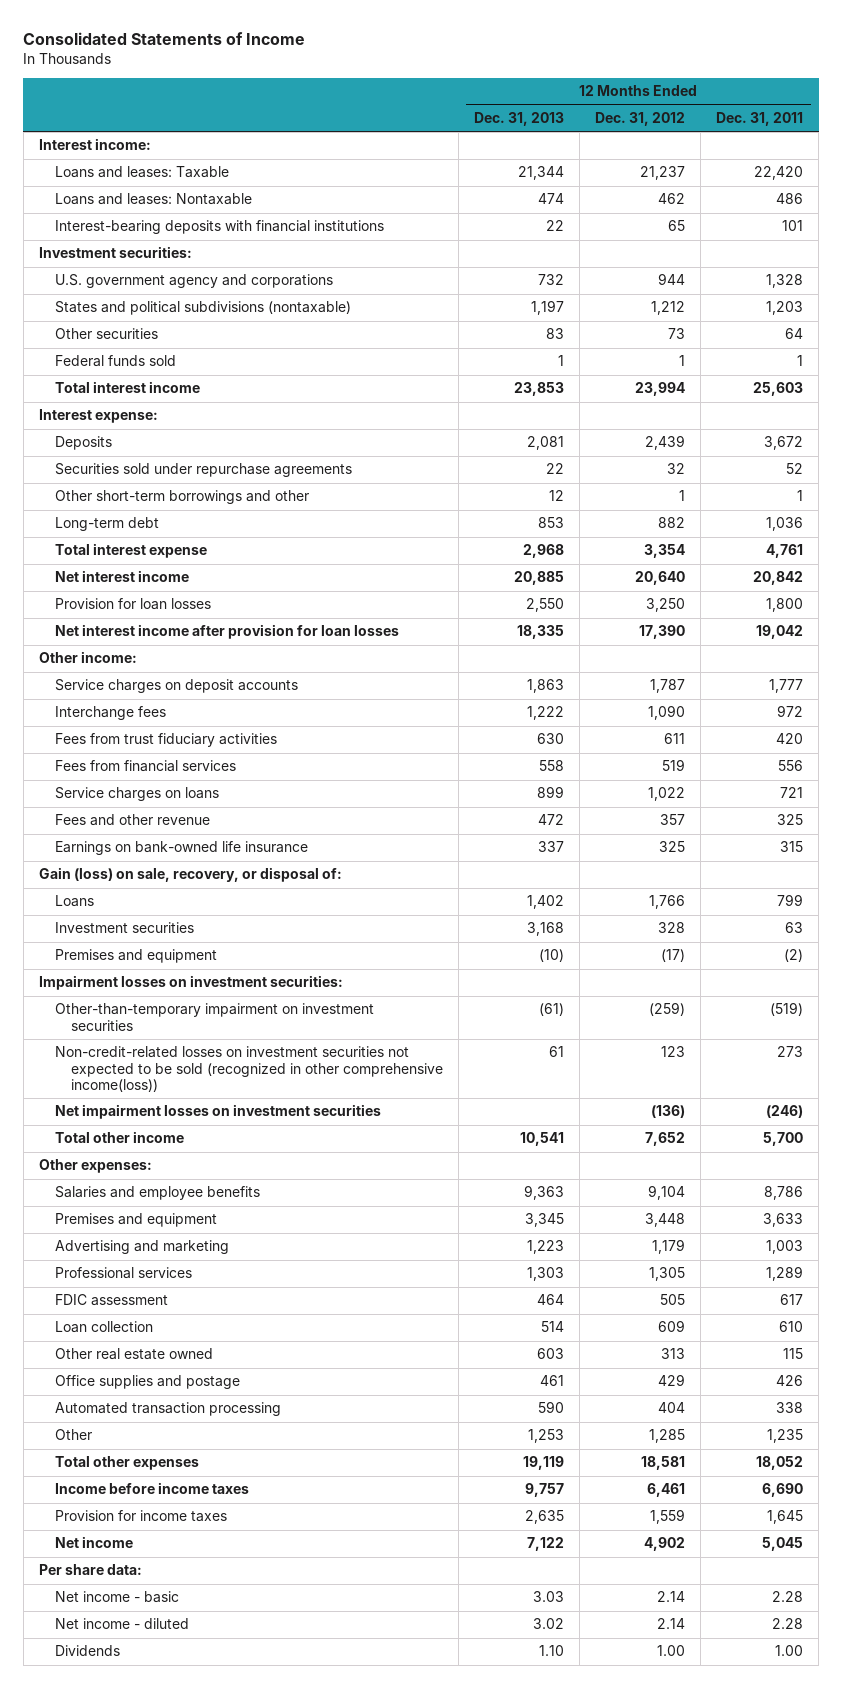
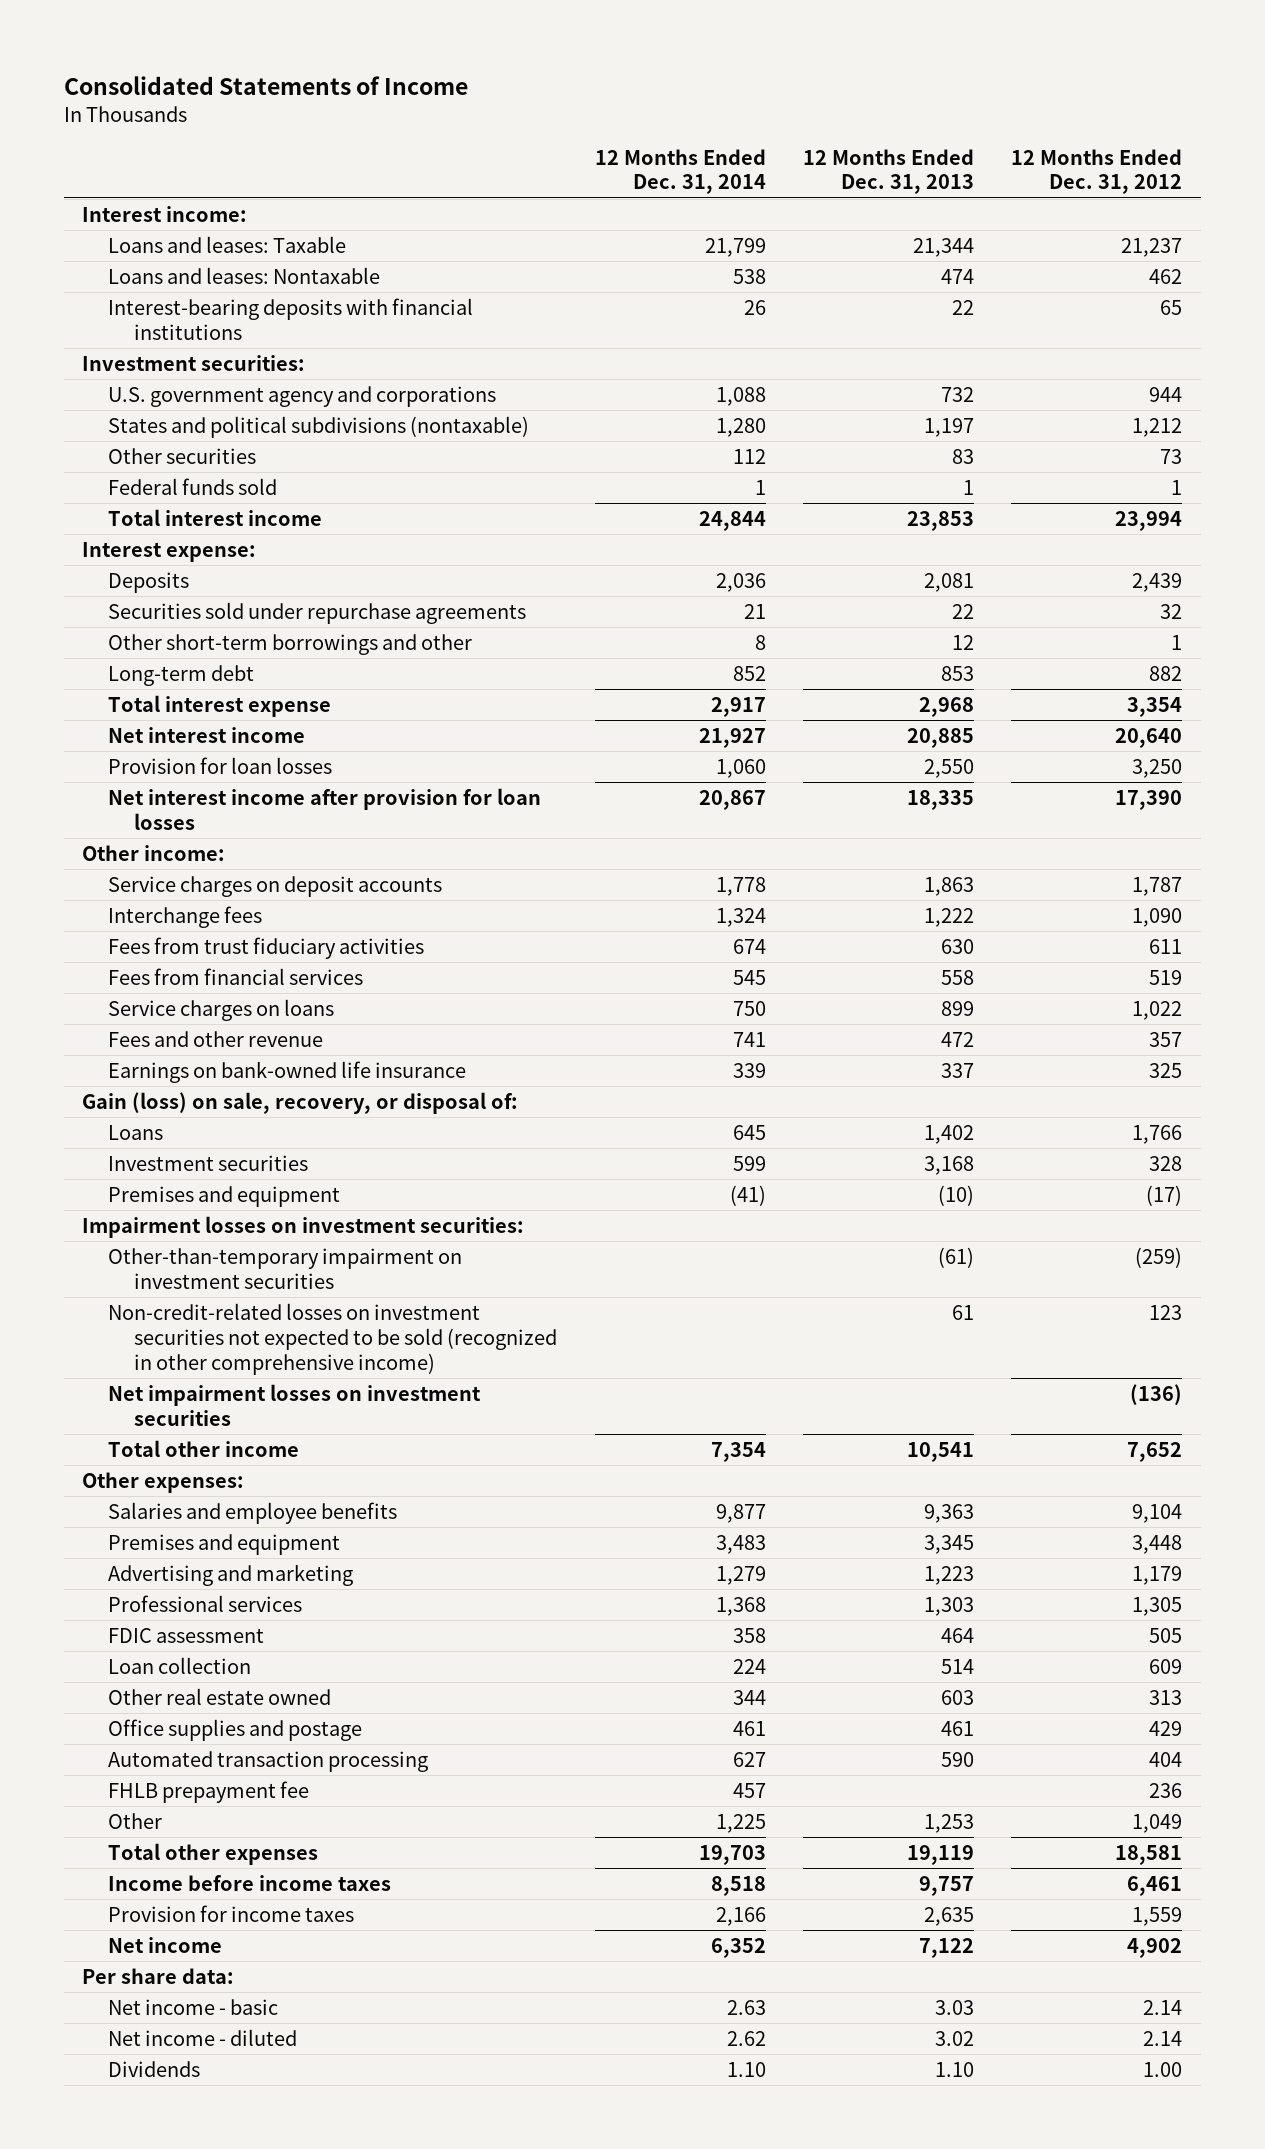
- | 12 Months Ended Dec. 31, 2013 | 12 Months Ended Dec. 31, 2012 | 12 Months Ended Dec. 31, 2011
+ | 12 Months Ended Dec. 31, 2014 | 12 Months Ended Dec. 31, 2013 | 12 Months Ended Dec. 31, 2012
- Non-credit-related losses on investment securities not expected to be sold (recognized in other comprehensive income(loss)) | 61 | 123 | 273
+ Non-credit-related losses on investment securities not expected to be sold (recognized in other comprehensive income) | | 61 | 123
- Other | 1,253 | 1,285 | 1,235
+ FHLB prepayment fee | 457 | | 236
+ Other | 1,225 | 1,253 | 1,049

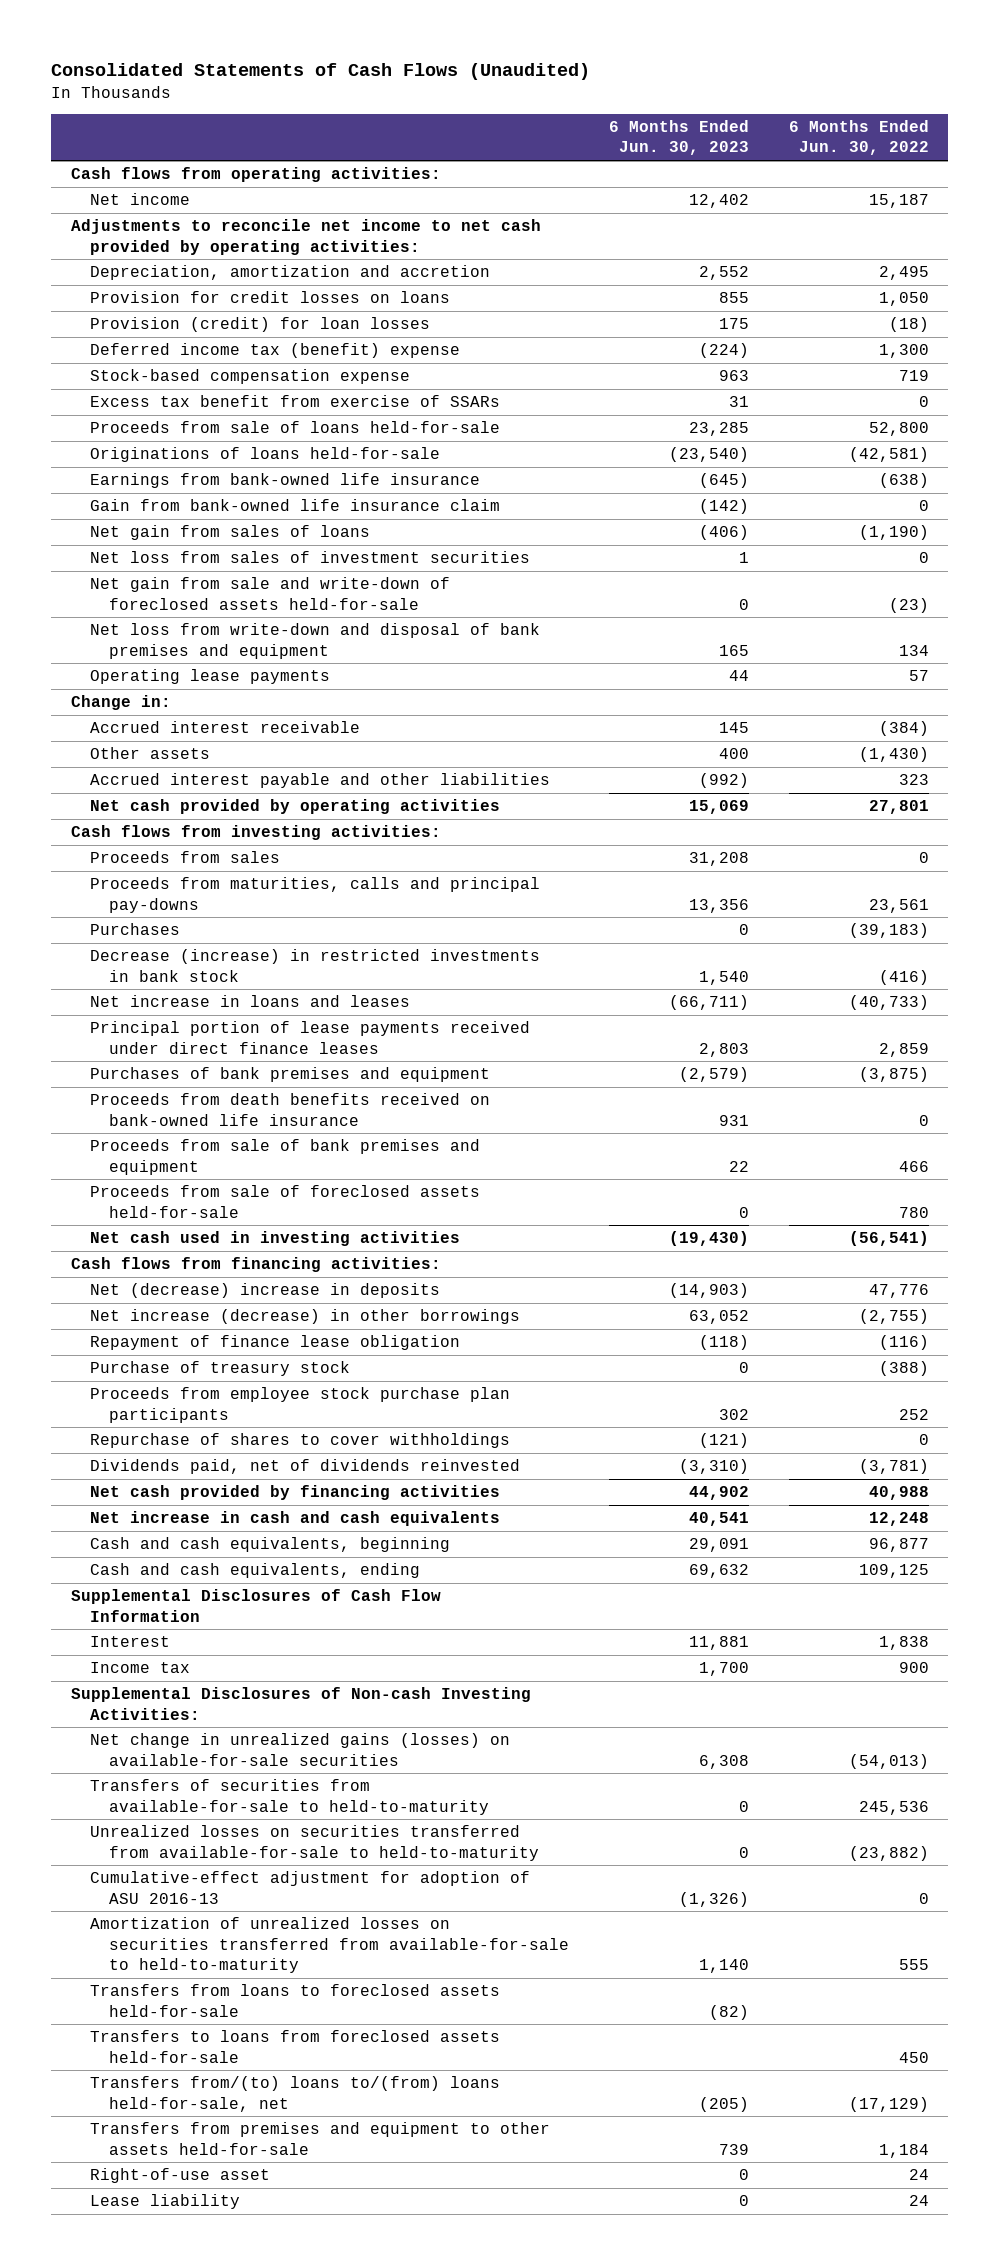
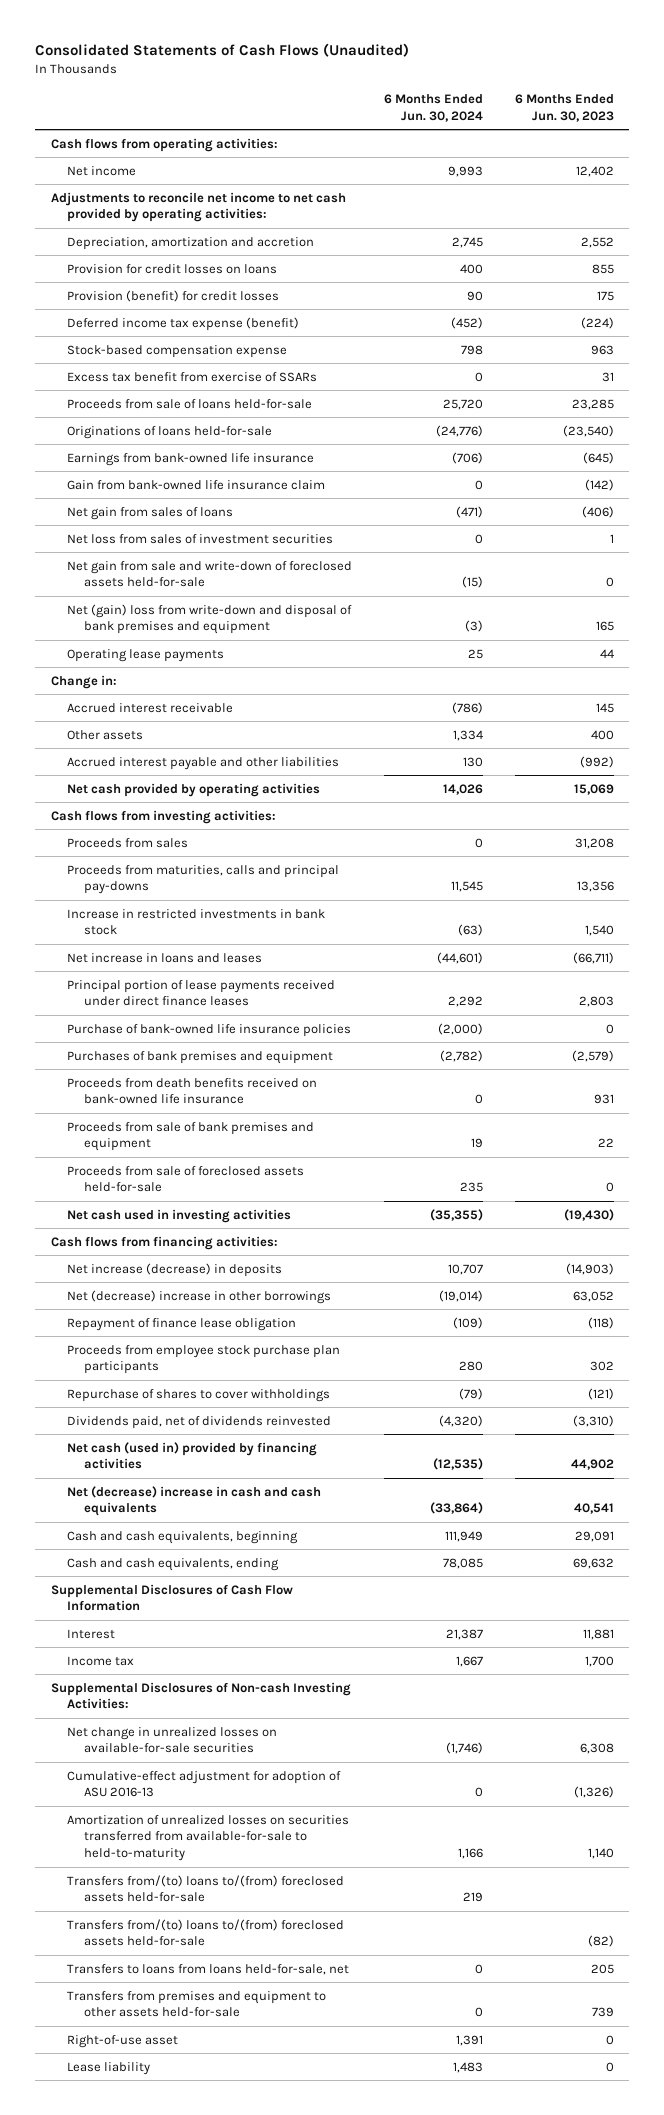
- | 6 Months Ended Jun. 30, 2023 | 6 Months Ended Jun. 30, 2022
+ | 6 Months Ended Jun. 30, 2024 | 6 Months Ended Jun. 30, 2023
- Provision (credit) for loan losses | 175 | (18)
- Deferred income tax (benefit) expense | (224) | 1,300
+ Provision (benefit) for credit losses | 90 | 175
+ Deferred income tax expense (benefit) | (452) | (224)
- Net loss from write-down and disposal of bank premises and equipment | 165 | 134
+ Net (gain) loss from write-down and disposal of bank premises and equipment | (3) | 165
- Purchases | 0 | (39,183)
- Decrease (increase) in restricted investments in bank stock | 1,540 | (416)
+ Increase in restricted investments in bank stock | (63) | 1,540
+ Purchase of bank-owned life insurance policies | (2,000) | 0
- Net (decrease) increase in deposits | (14,903) | 47,776
- Net increase (decrease) in other borrowings | 63,052 | (2,755)
+ Net increase (decrease) in deposits | 10,707 | (14,903)
+ Net (decrease) increase in other borrowings | (19,014) | 63,052
- Purchase of treasury stock | 0 | (388)
- Net cash provided by financing activities | 44,902 | 40,988
- Net increase in cash and cash equivalents | 40,541 | 12,248
+ Net cash (used in) provided by financing activities | (12,535) | 44,902
+ Net (decrease) increase in cash and cash equivalents | (33,864) | 40,541
- Net change in unrealized gains (losses) on available-for-sale securities | 6,308 | (54,013)
- Transfers of securities from available-for-sale to held-to-maturity | 0 | 245,536
- Unrealized losses on securities transferred from available-for-sale to held-to-maturity | 0 | (23,882)
+ Net change in unrealized losses on available-for-sale securities | (1,746) | 6,308
- Transfers from loans to foreclosed assets held-for-sale | (82) |
- Transfers to loans from foreclosed assets held-for-sale | | 450
- Transfers from/(to) loans to/(from) loans held-for-sale, net | (205) | (17,129)
+ Transfers from/(to) loans to/(from) foreclosed assets held-for-sale | 219 |
+ Transfers from/(to) loans to/(from) foreclosed assets held-for-sale | | (82)
+ Transfers to loans from loans held-for-sale, net | 0 | 205

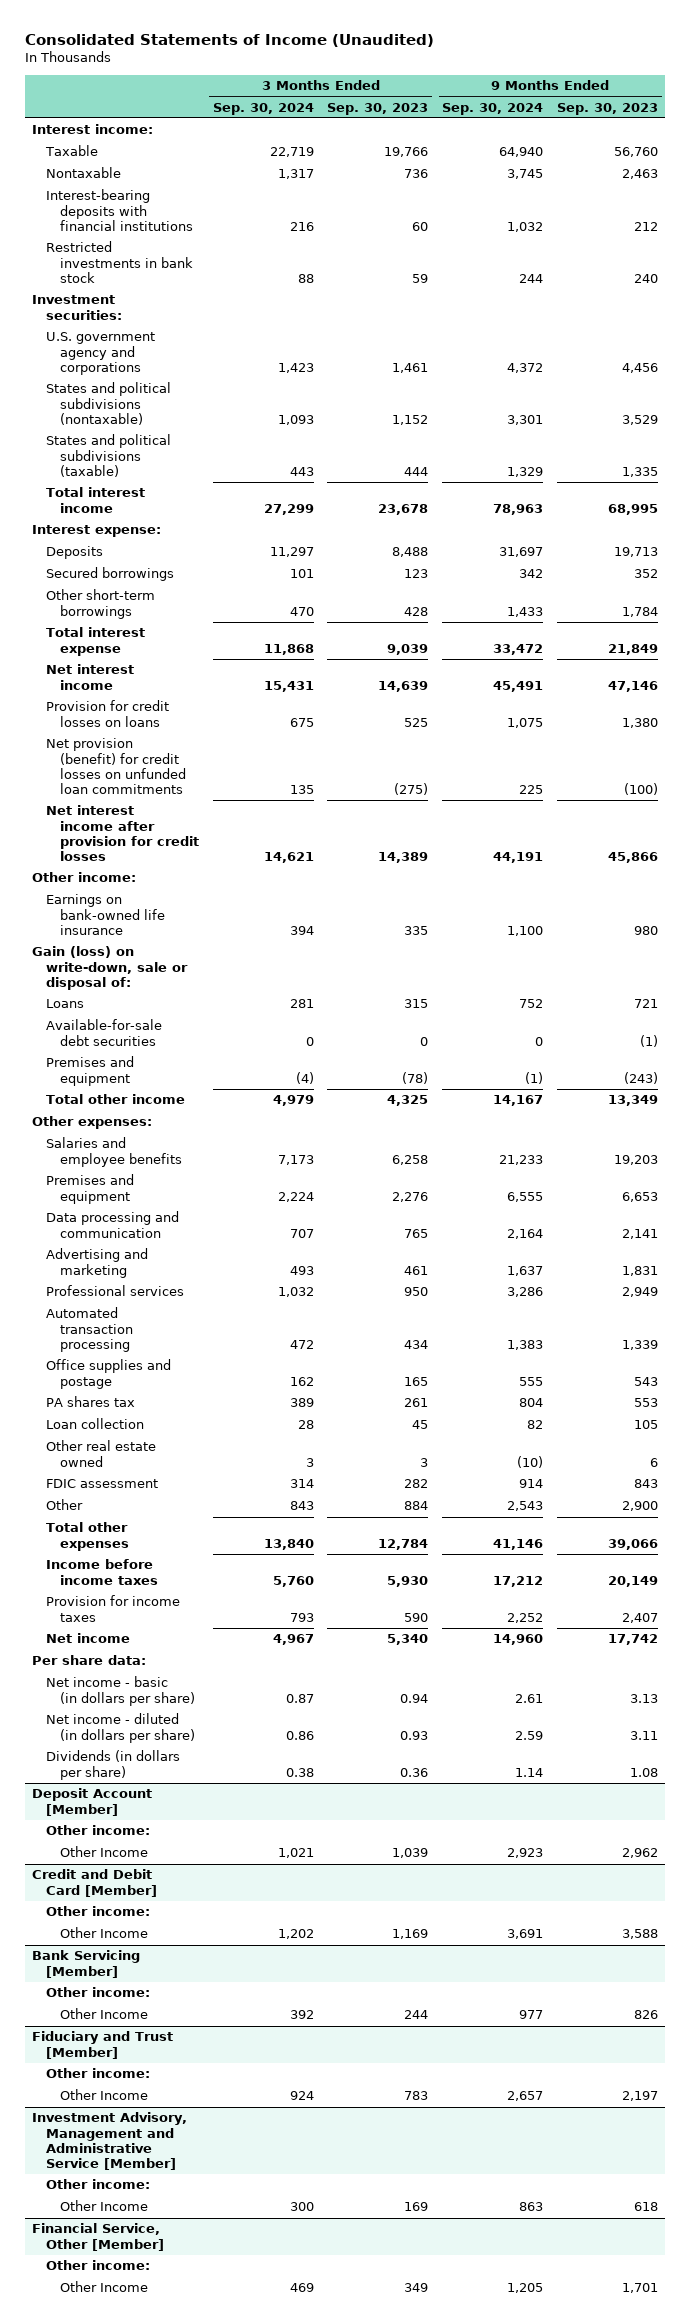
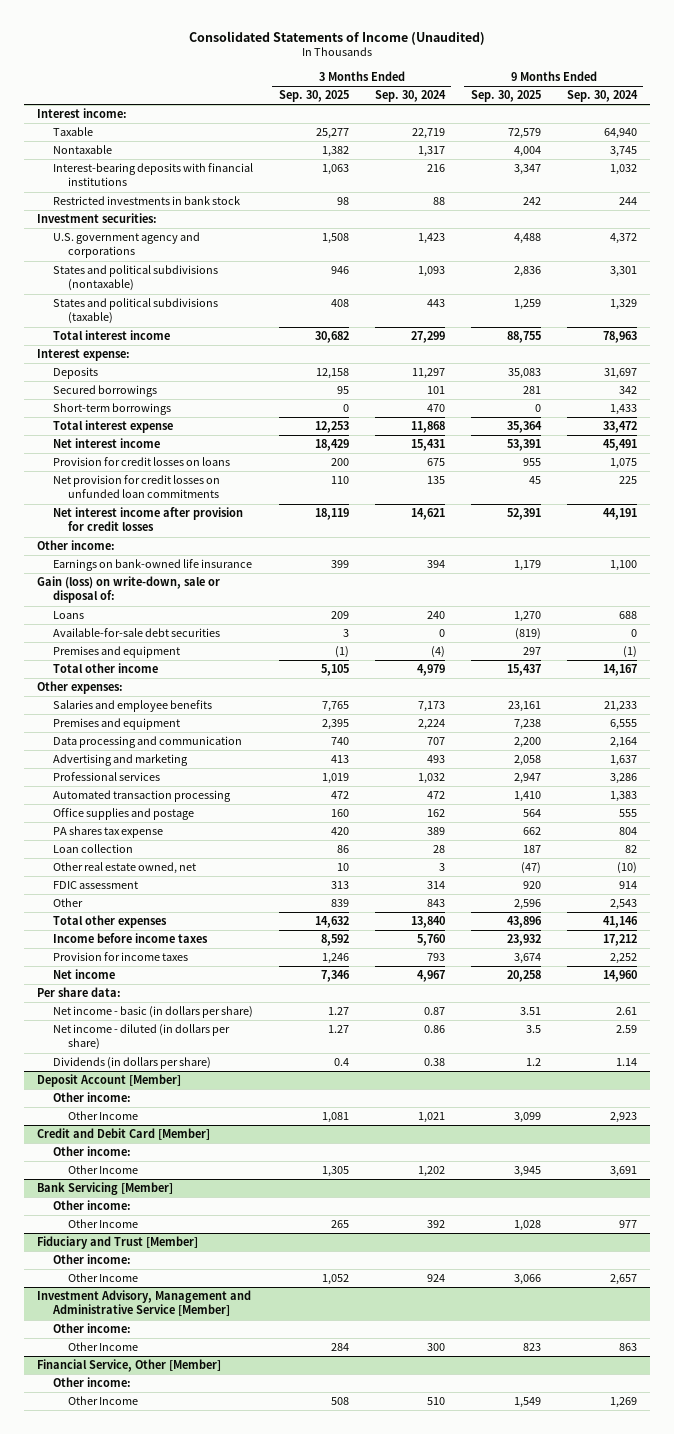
- | 3 Months Ended Sep. 30, 2024 | 3 Months Ended Sep. 30, 2023 | 9 Months Ended Sep. 30, 2024 | 9 Months Ended Sep. 30, 2023
+ | 3 Months Ended Sep. 30, 2025 | 3 Months Ended Sep. 30, 2024 | 9 Months Ended Sep. 30, 2025 | 9 Months Ended Sep. 30, 2024
- Other short-term borrowings | 470 | 428 | 1,433 | 1,784
+ Short-term borrowings | 0 | 470 | 0 | 1,433
- Net provision (benefit) for credit losses on unfunded loan commitments | 135 | (275) | 225 | (100)
+ Net provision for credit losses on unfunded loan commitments | 110 | 135 | 45 | 225
- Loans | 281 | 315 | 752 | 721
+ Loans | 209 | 240 | 1,270 | 688
- PA shares tax | 389 | 261 | 804 | 553
+ PA shares tax expense | 420 | 389 | 662 | 804
- Other real estate owned | 3 | 3 | (10) | 6
+ Other real estate owned, net | 10 | 3 | (47) | (10)
@ Financial Service, Other [Member]
- Other Income | 469 | 349 | 1,205 | 1,701
+ Other Income | 508 | 510 | 1,549 | 1,269

